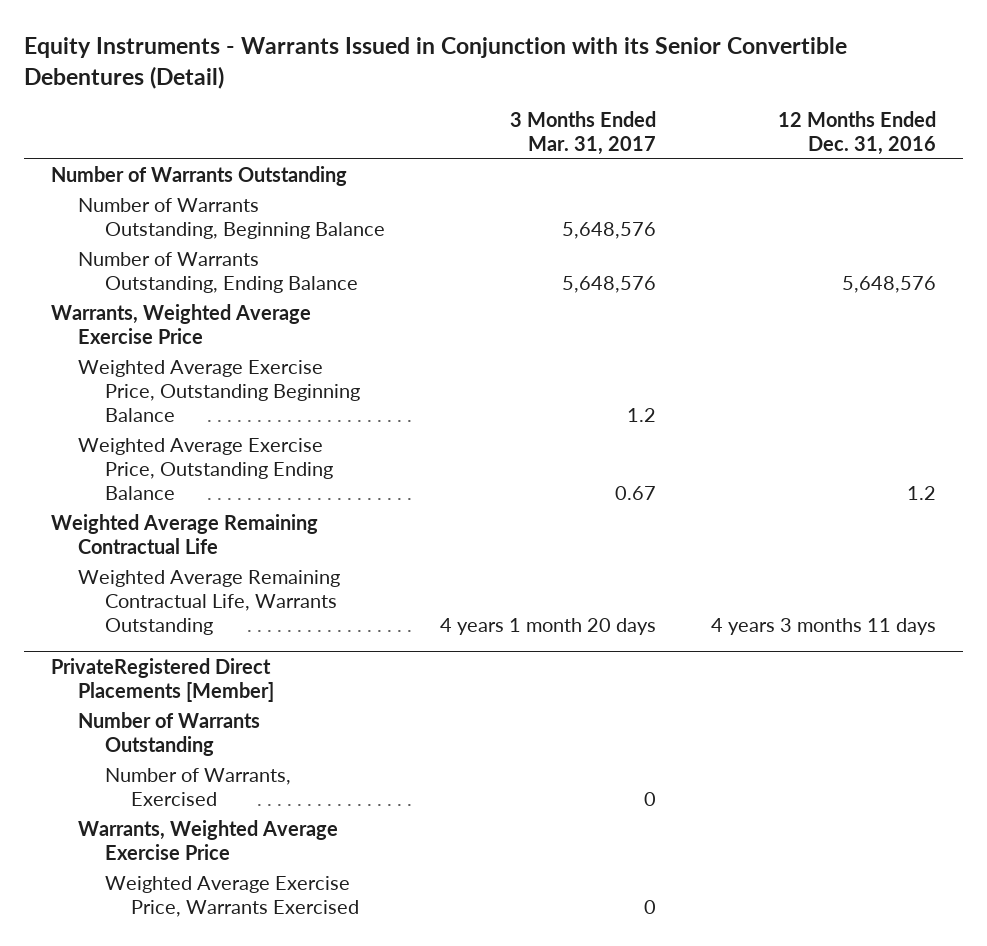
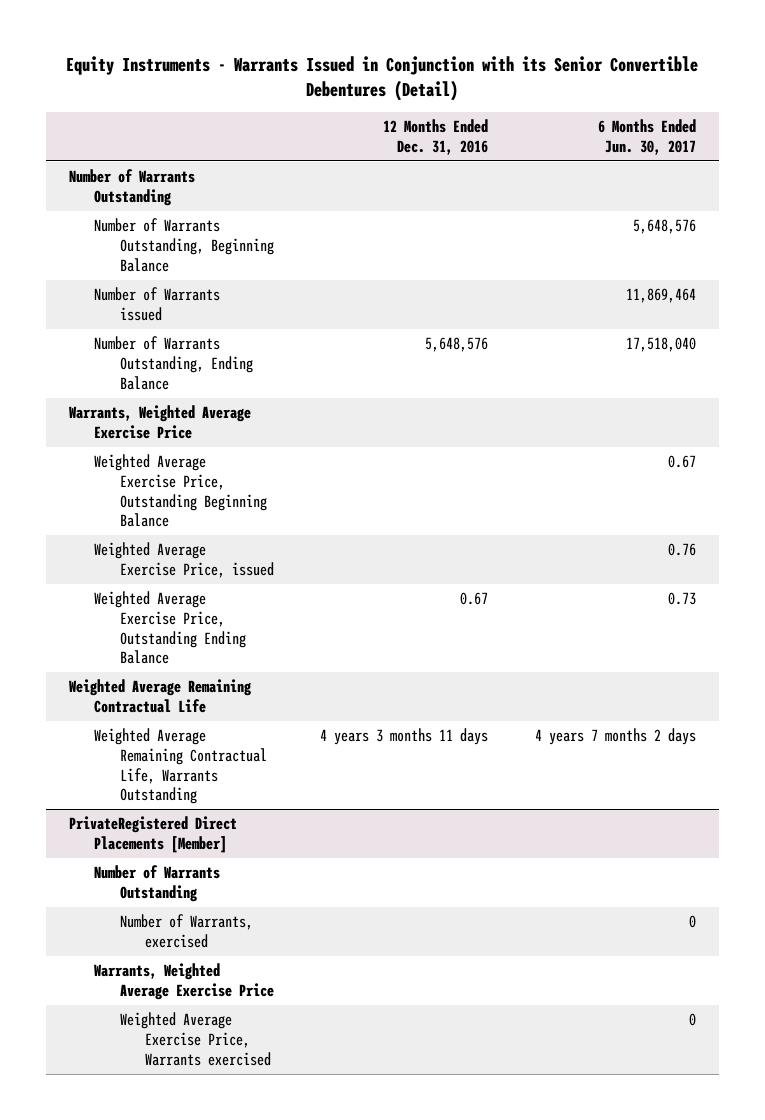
- | 3 Months Ended Mar. 31, 2017 | 12 Months Ended Dec. 31, 2016
+ | 12 Months Ended Dec. 31, 2016 | 6 Months Ended Jun. 30, 2017
+ Number of Warrants issued | | 11,869,464
- Weighted Average Exercise Price, Outstanding Ending Balance | 0.67 | 1.2
+ Weighted Average Exercise Price, issued | | 0.76
+ Weighted Average Exercise Price, Outstanding Ending Balance | 0.67 | 0.73
@ PrivateRegistered Direct Placements [Member]
- Number of Warrants, Exercised | 0 |
+ Number of Warrants, exercised | | 0
- Weighted Average Exercise Price, Warrants Exercised | 0 |
+ Weighted Average Exercise Price, Warrants exercised | | 0

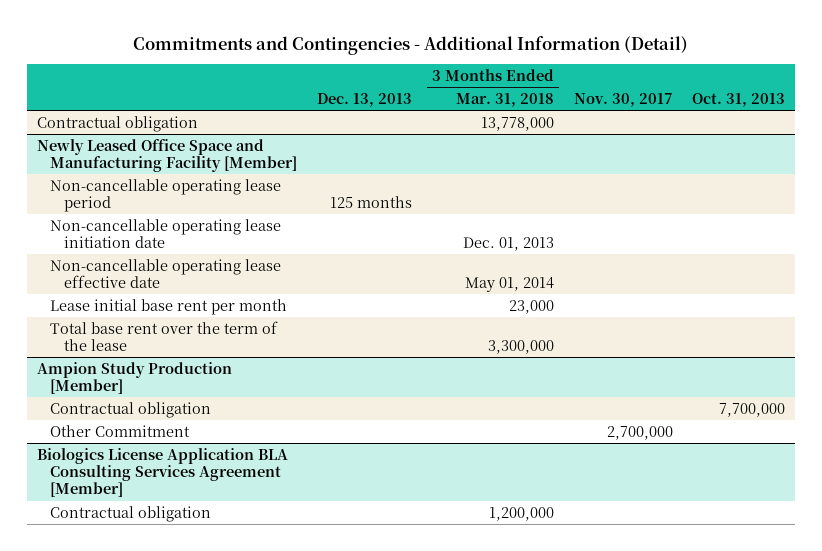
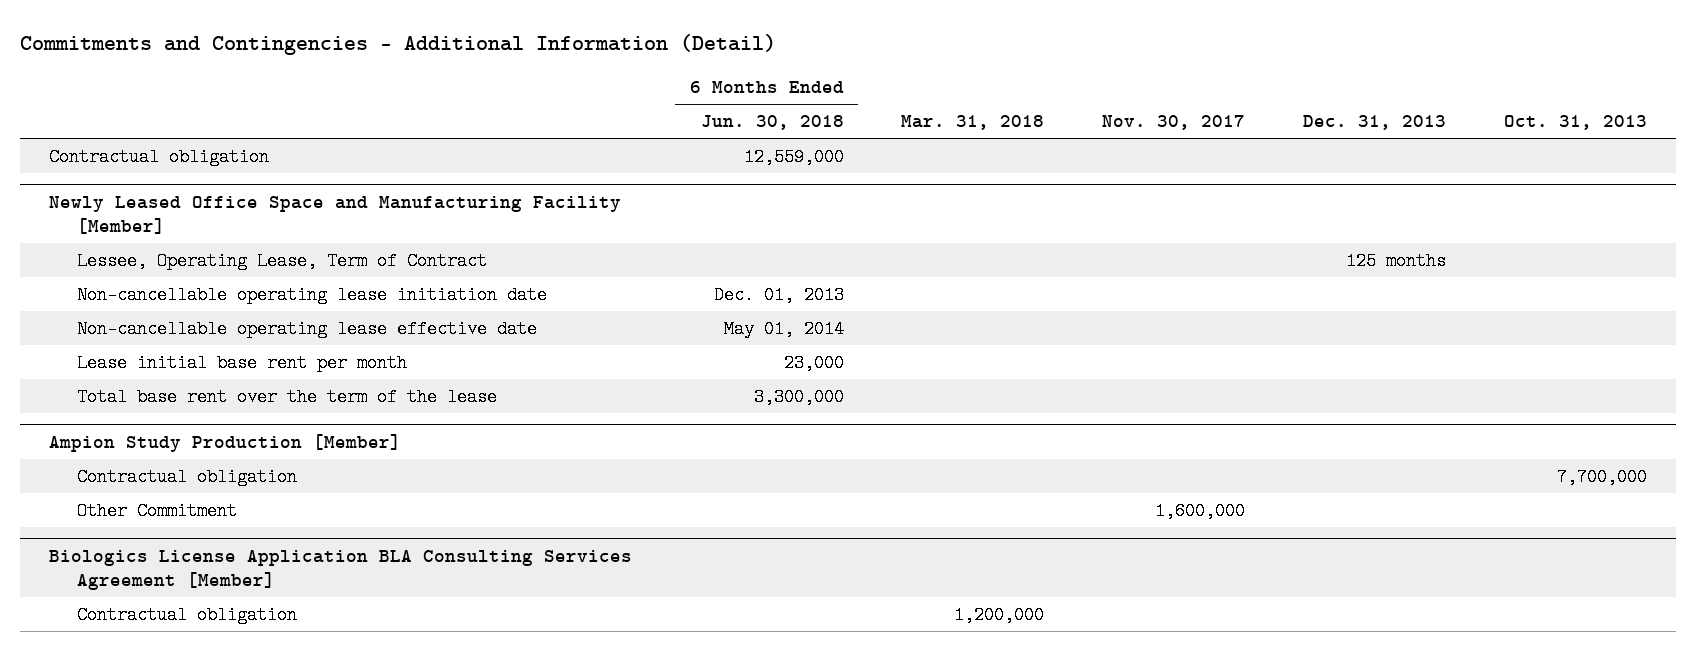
- | Dec. 13, 2013 | 3 Months Ended Mar. 31, 2018 | Nov. 30, 2017 | Oct. 31, 2013
+ | 6 Months Ended Jun. 30, 2018 | Mar. 31, 2018 | Nov. 30, 2017 | Dec. 31, 2013 | Oct. 31, 2013
@ Newly Leased Office Space and Manufacturing Facility [Member]
- Non-cancellable operating lease period | 125 months | | |
+ Lessee, Operating Lease, Term of Contract | | | | 125 months |
@ Ampion Study Production [Member]
- Other Commitment | | | 2,700,000 |
+ Other Commitment | | | 1,600,000 | |

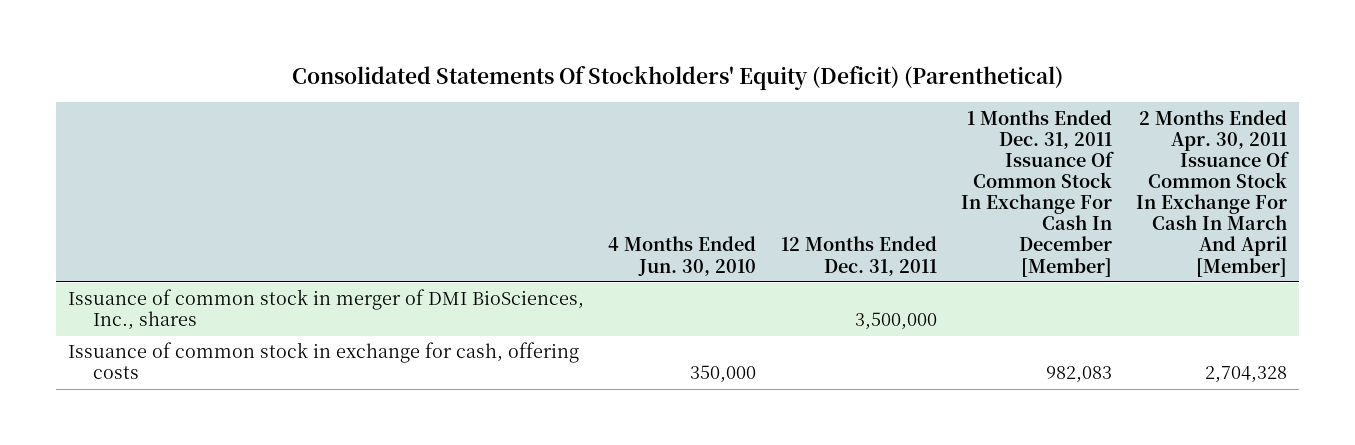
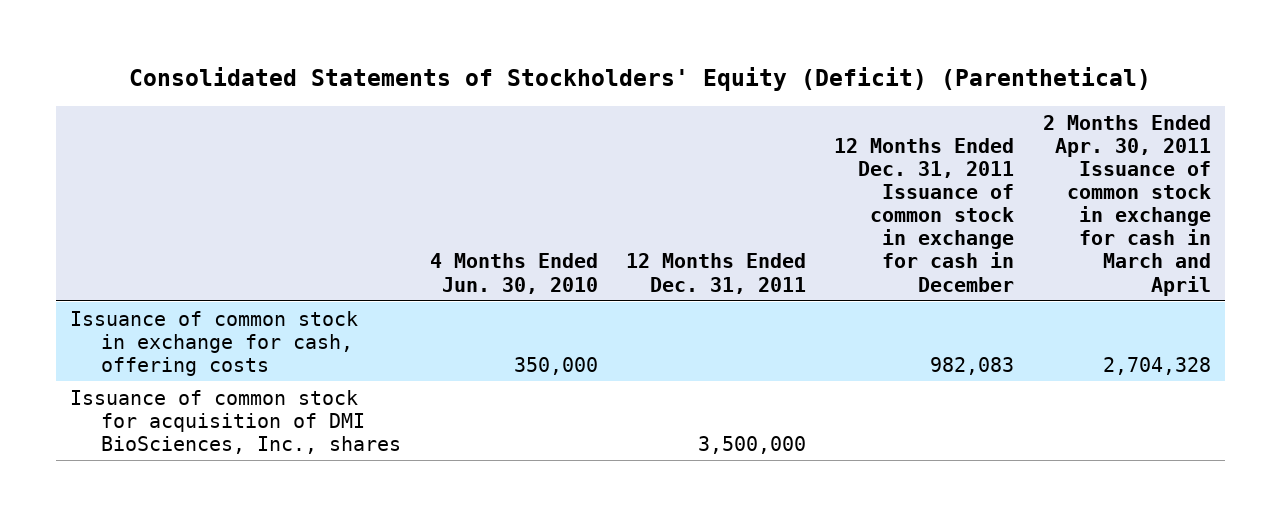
- Consolidated Statements Of Stockholders' Equity (Deficit) (Parenthetical)
+ Consolidated Statements of Stockholders' Equity (Deficit) (Parenthetical)
- | 4 Months Ended Jun. 30, 2010 | 12 Months Ended Dec. 31, 2011 | 1 Months Ended Dec. 31, 2011 Issuance Of Common Stock In Exchange For Cash In December [Member] | 2 Months Ended Apr. 30, 2011 Issuance Of Common Stock In Exchange For Cash In March And April [Member]
+ | 4 Months Ended Jun. 30, 2010 | 12 Months Ended Dec. 31, 2011 | 12 Months Ended Dec. 31, 2011 Issuance of common stock in exchange for cash in December | 2 Months Ended Apr. 30, 2011 Issuance of common stock in exchange for cash in March and April
- Issuance of common stock in merger of DMI BioSciences, Inc., shares | | 3,500,000 | |
+ Issuance of common stock for acquisition of DMI BioSciences, Inc., shares | | 3,500,000 | |

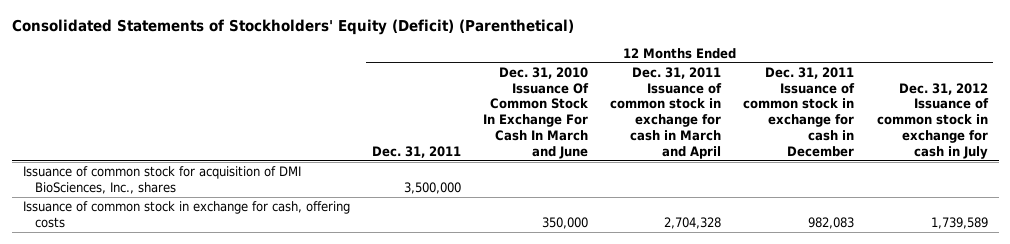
- | 4 Months Ended Jun. 30, 2010 | 12 Months Ended Dec. 31, 2011 | 12 Months Ended Dec. 31, 2011 Issuance of common stock in exchange for cash in December | 2 Months Ended Apr. 30, 2011 Issuance of common stock in exchange for cash in March and April
+ | 12 Months Ended Dec. 31, 2011 | 12 Months Ended Dec. 31, 2010 Issuance Of Common Stock In Exchange For Cash In March and June | 12 Months Ended Dec. 31, 2011 Issuance of common stock in exchange for cash in March and April | 12 Months Ended Dec. 31, 2011 Issuance of common stock in exchange for cash in December | 12 Months Ended Dec. 31, 2012 Issuance of common stock in exchange for cash in July
moved down: Issuance of common stock in exchange for cash, offering costs | | 350,000 | 2,704,328 | 982,083 | 1,739,589

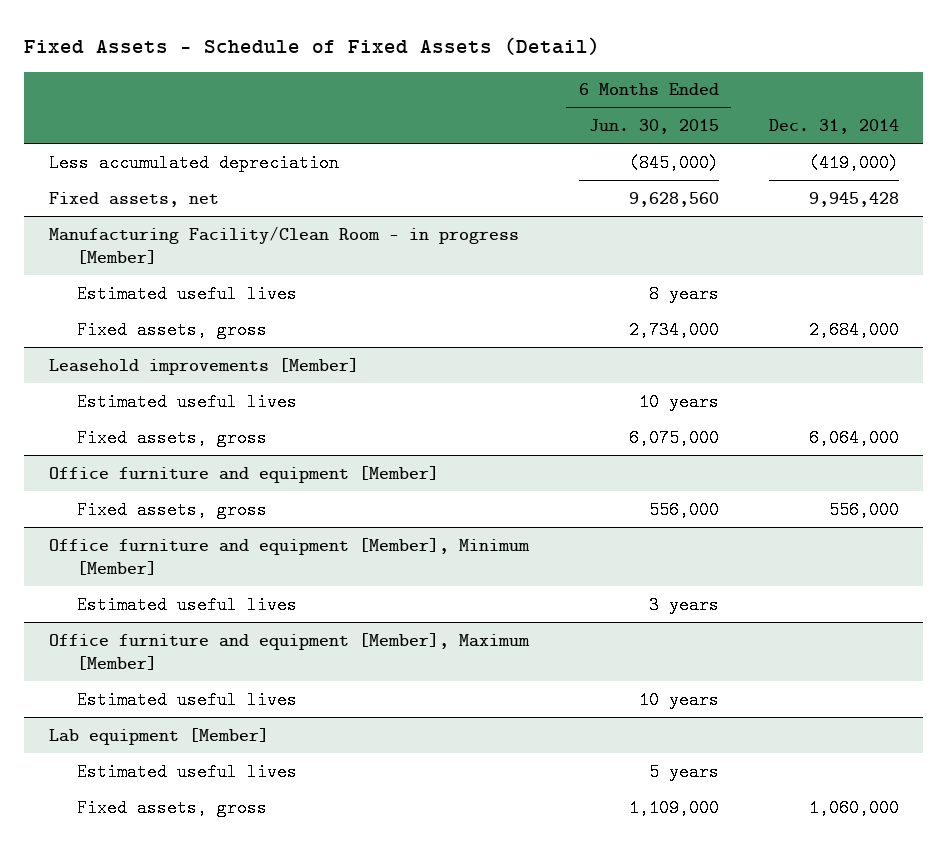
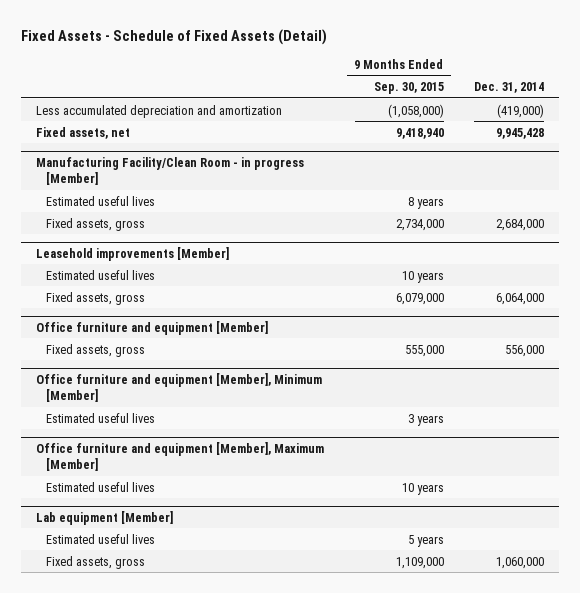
- | 6 Months Ended Jun. 30, 2015 | Dec. 31, 2014
+ | 9 Months Ended Sep. 30, 2015 | Dec. 31, 2014
- Less accumulated depreciation | (845,000) | (419,000)
+ Less accumulated depreciation and amortization | (1,058,000) | (419,000)

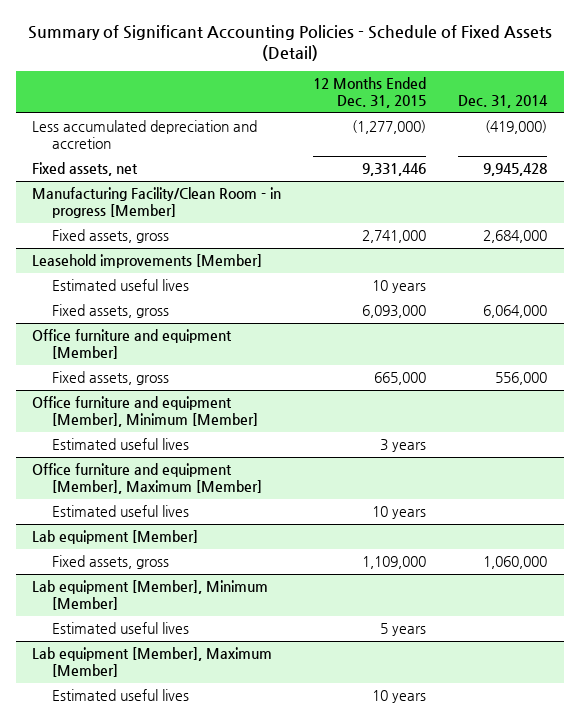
- Fixed Assets - Schedule of Fixed Assets (Detail)
+ Summary of Significant Accounting Policies - Schedule of Fixed Assets (Detail)
- | 9 Months Ended Sep. 30, 2015 | Dec. 31, 2014
+ | 12 Months Ended Dec. 31, 2015 | Dec. 31, 2014
- Less accumulated depreciation and amortization | (1,058,000) | (419,000)
+ Less accumulated depreciation and accretion | (1,277,000) | (419,000)
@ Manufacturing Facility/Clean Room - in progress [Member]
- Estimated useful lives | 8 years |
@ Lab equipment [Member]
- Estimated useful lives | 5 years |
+ Lab equipment [Member], Minimum [Member]
+ Estimated useful lives | 5 years |
+ Lab equipment [Member], Maximum [Member]
+ Estimated useful lives | 10 years |

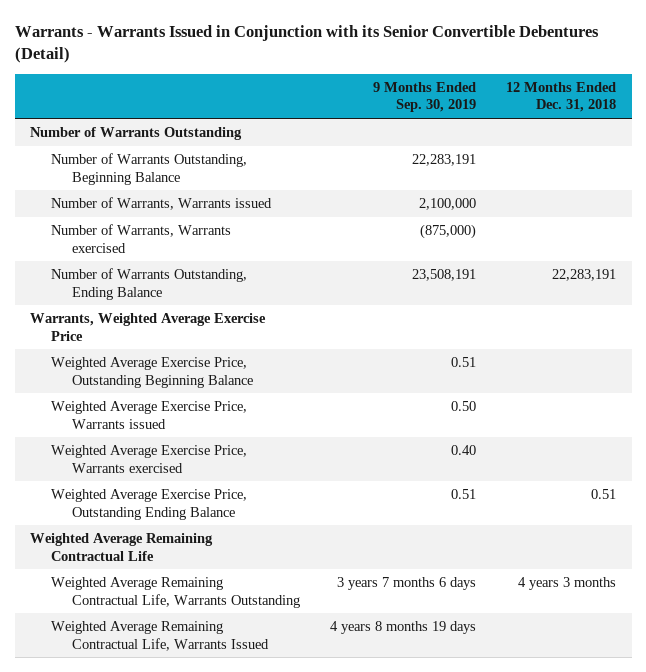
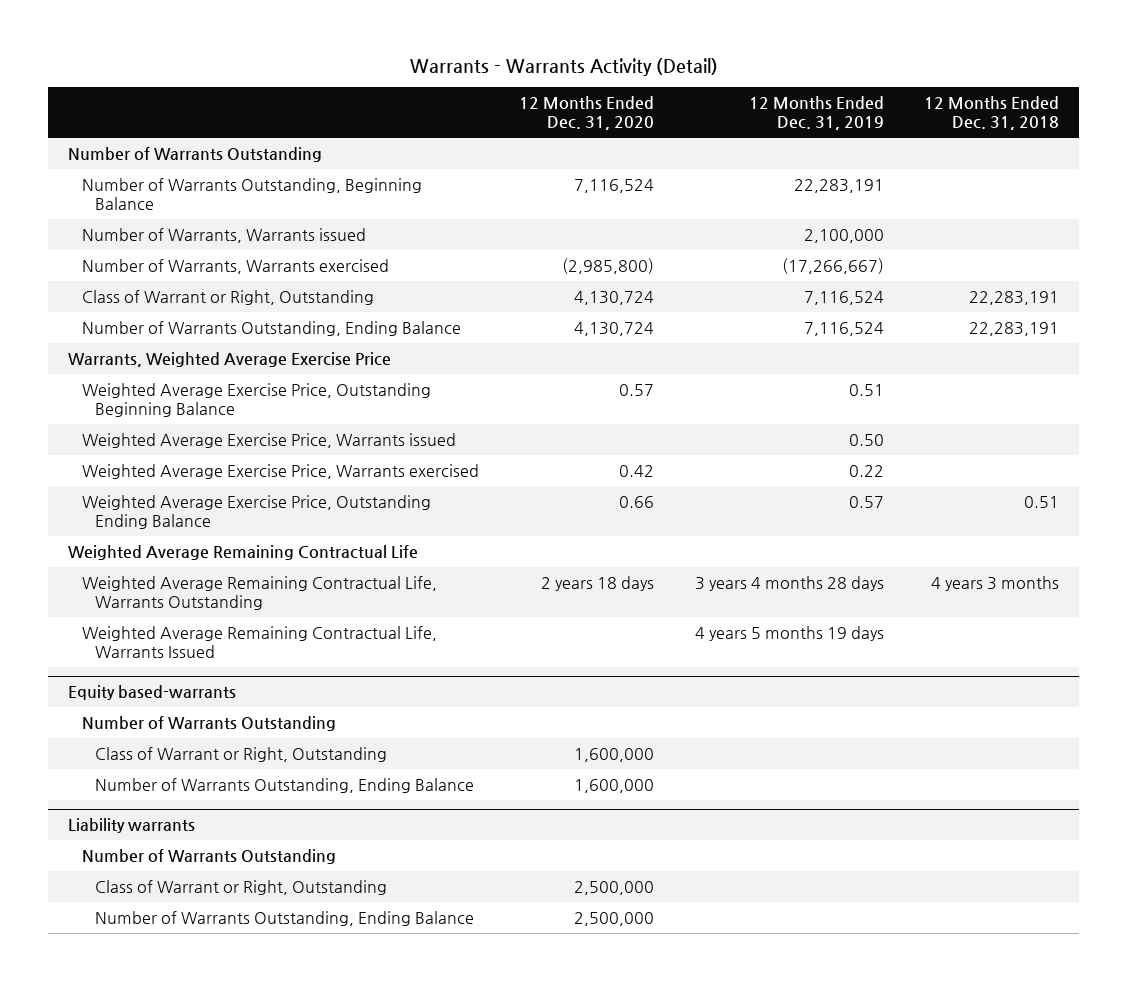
- Warrants - Warrants Issued in Conjunction with its Senior Convertible Debentures (Detail)
+ Warrants - Warrants Activity (Detail)
- | 9 Months Ended Sep. 30, 2019 | 12 Months Ended Dec. 31, 2018
+ | 12 Months Ended Dec. 31, 2020 | 12 Months Ended Dec. 31, 2019 | 12 Months Ended Dec. 31, 2018
+ Class of Warrant or Right, Outstanding | 4,130,724 | 7,116,524 | 22,283,191
+ Equity based-warrants
+ Number of Warrants Outstanding
+ Class of Warrant or Right, Outstanding | 1,600,000 | |
+ Number of Warrants Outstanding, Ending Balance | 1,600,000 | |
+ Liability warrants
+ Number of Warrants Outstanding
+ Class of Warrant or Right, Outstanding | 2,500,000 | |
+ Number of Warrants Outstanding, Ending Balance | 2,500,000 | |

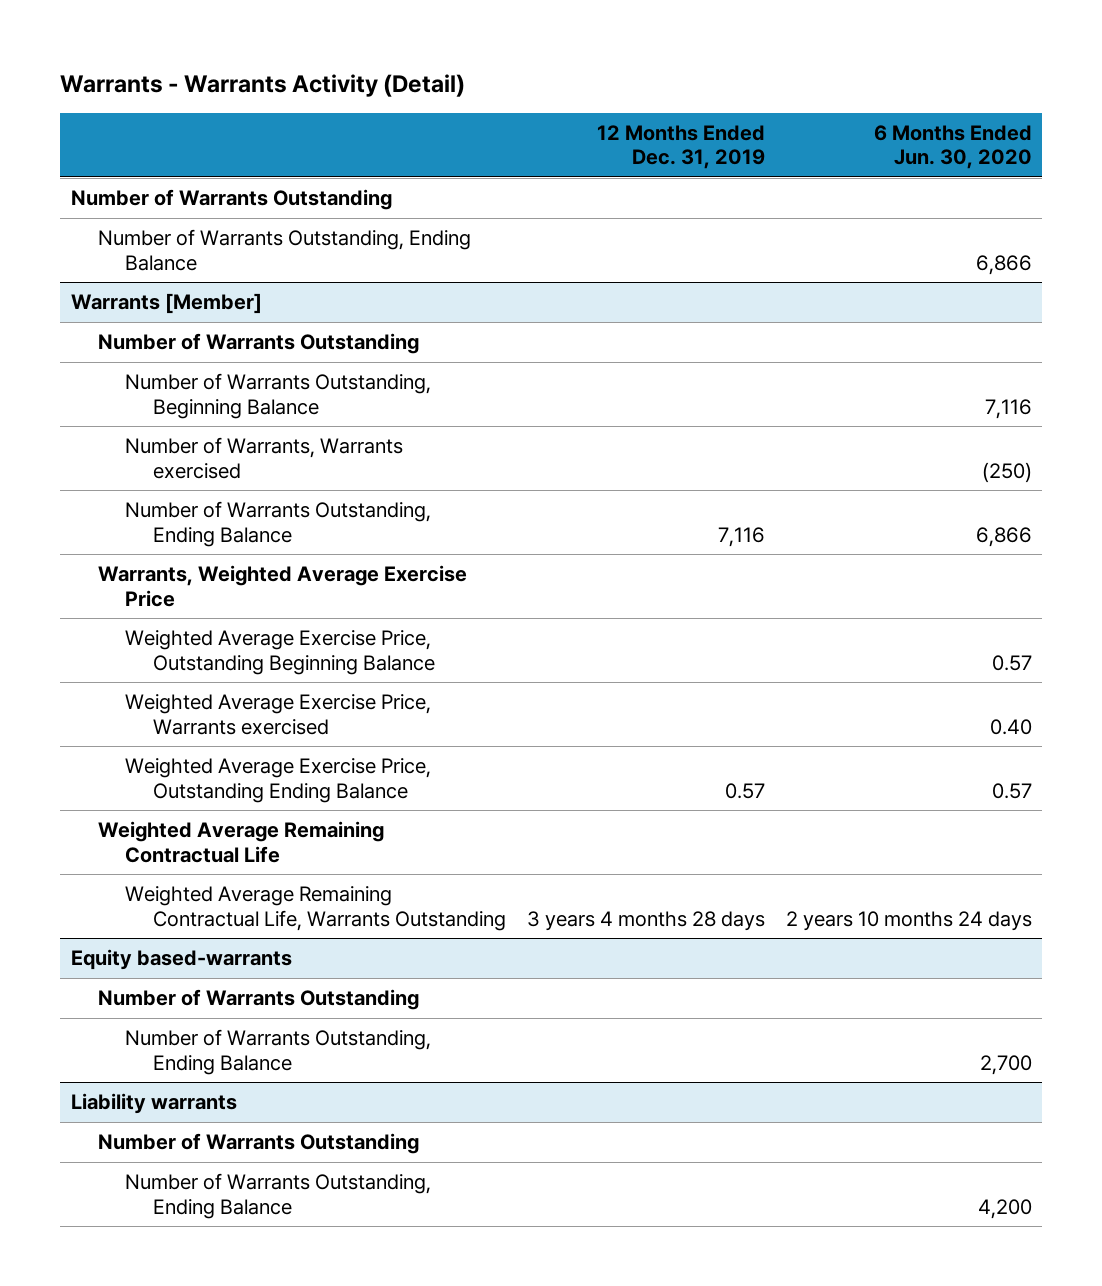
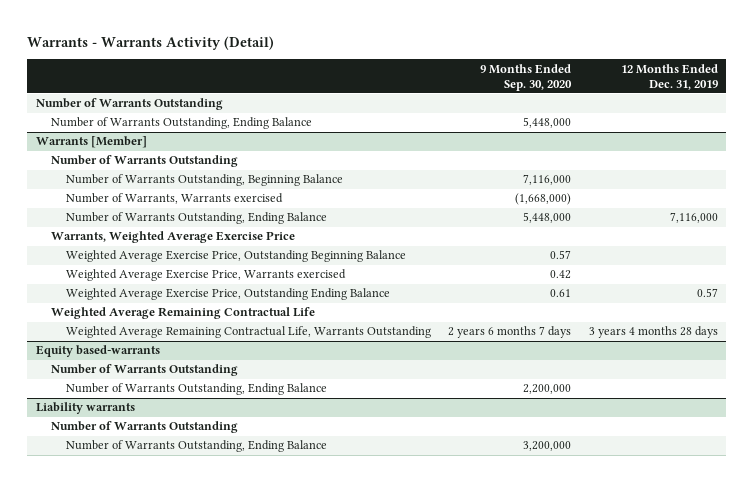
- | 12 Months Ended Dec. 31, 2019 | 6 Months Ended Jun. 30, 2020
+ | 9 Months Ended Sep. 30, 2020 | 12 Months Ended Dec. 31, 2019
@ Warrants [Member]
- Number of Warrants Outstanding, Ending Balance | 7,116 | 6,866
+ Number of Warrants Outstanding, Ending Balance | 5,448,000 | 7,116,000

